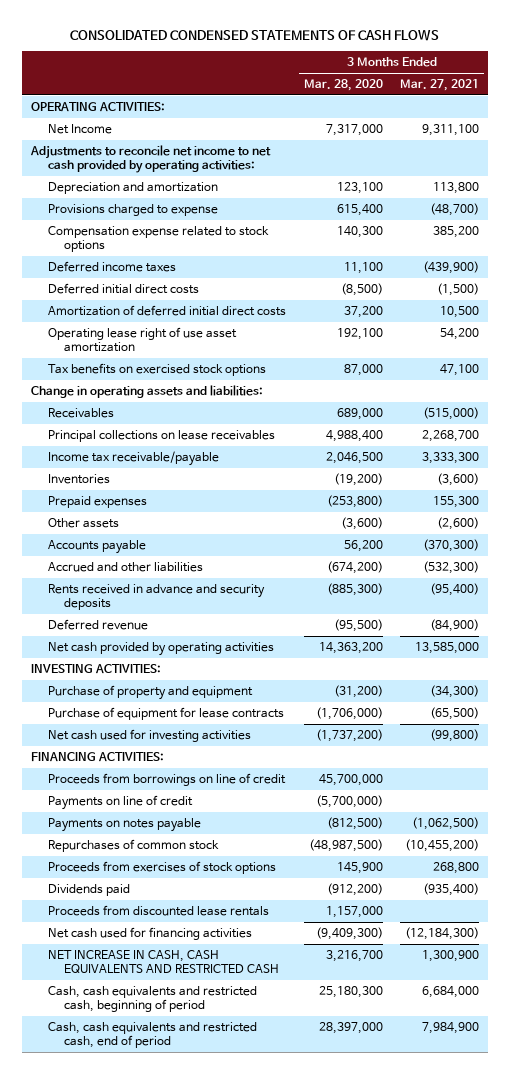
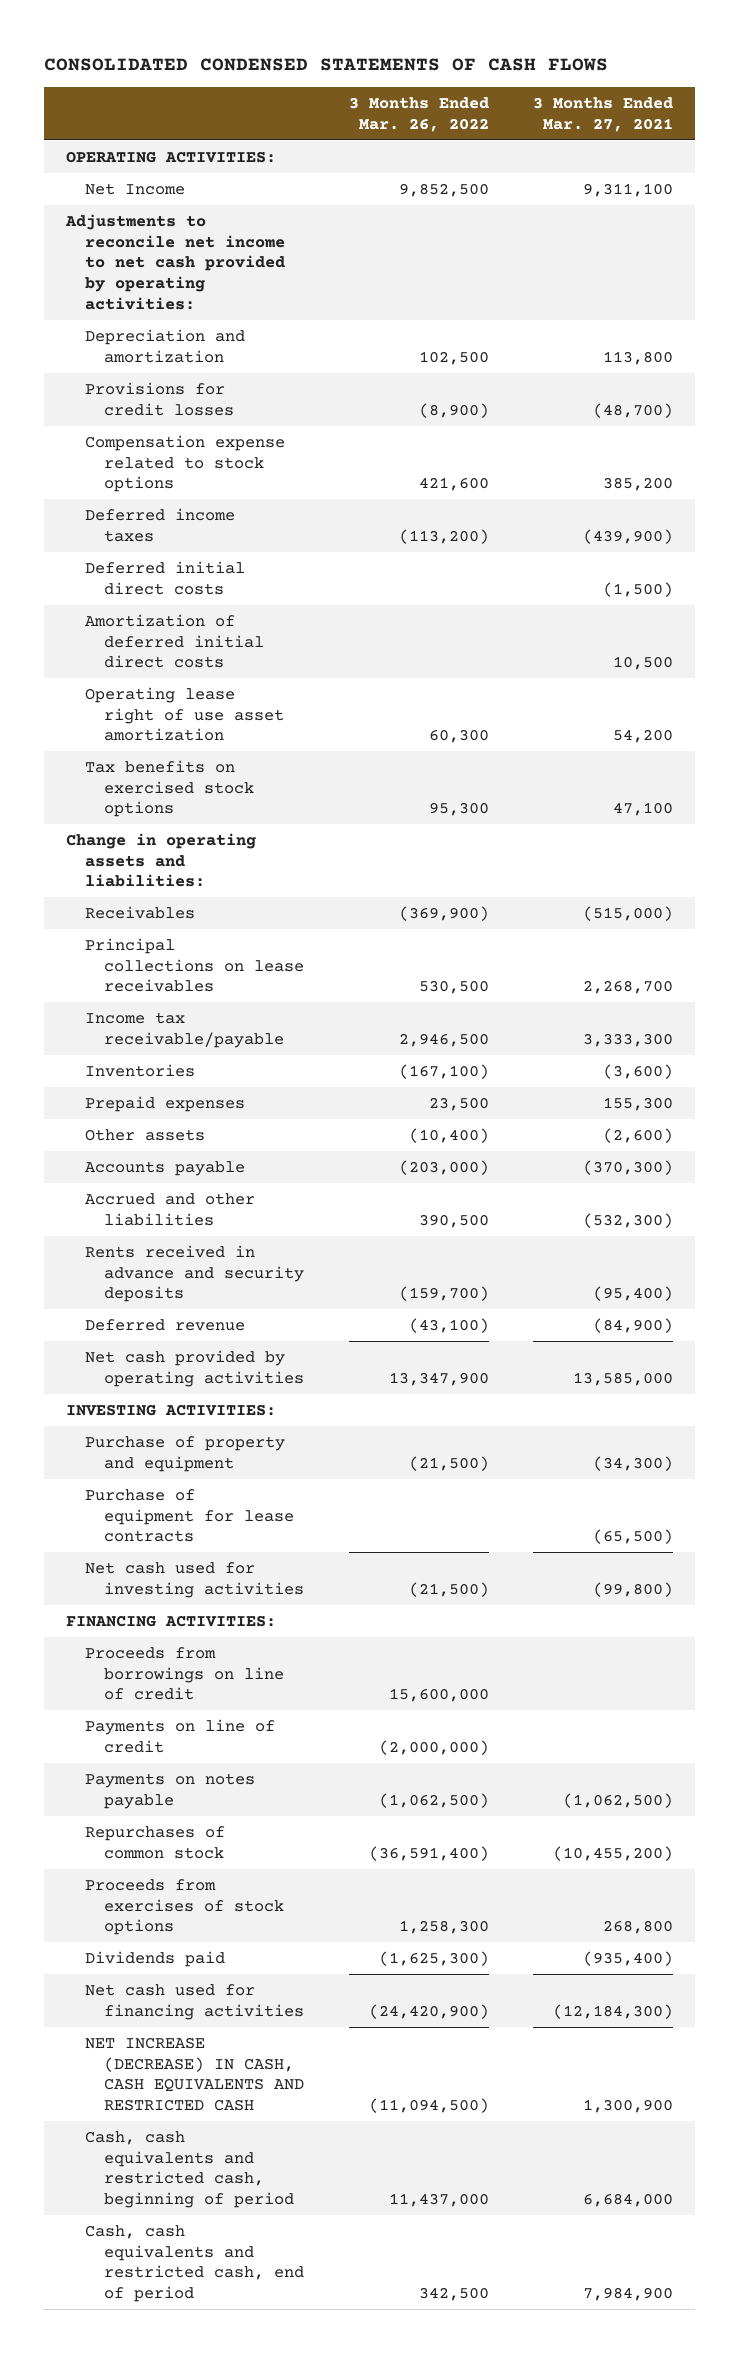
- | 3 Months Ended Mar. 28, 2020 | 3 Months Ended Mar. 27, 2021
+ | 3 Months Ended Mar. 26, 2022 | 3 Months Ended Mar. 27, 2021
- Provisions charged to expense | 615,400 | (48,700)
+ Provisions for credit losses | (8,900) | (48,700)
- Proceeds from discounted lease rentals | 1,157,000 |
- NET INCREASE IN CASH, CASH EQUIVALENTS AND RESTRICTED CASH | 3,216,700 | 1,300,900
+ NET INCREASE (DECREASE) IN CASH, CASH EQUIVALENTS AND RESTRICTED CASH | (11,094,500) | 1,300,900

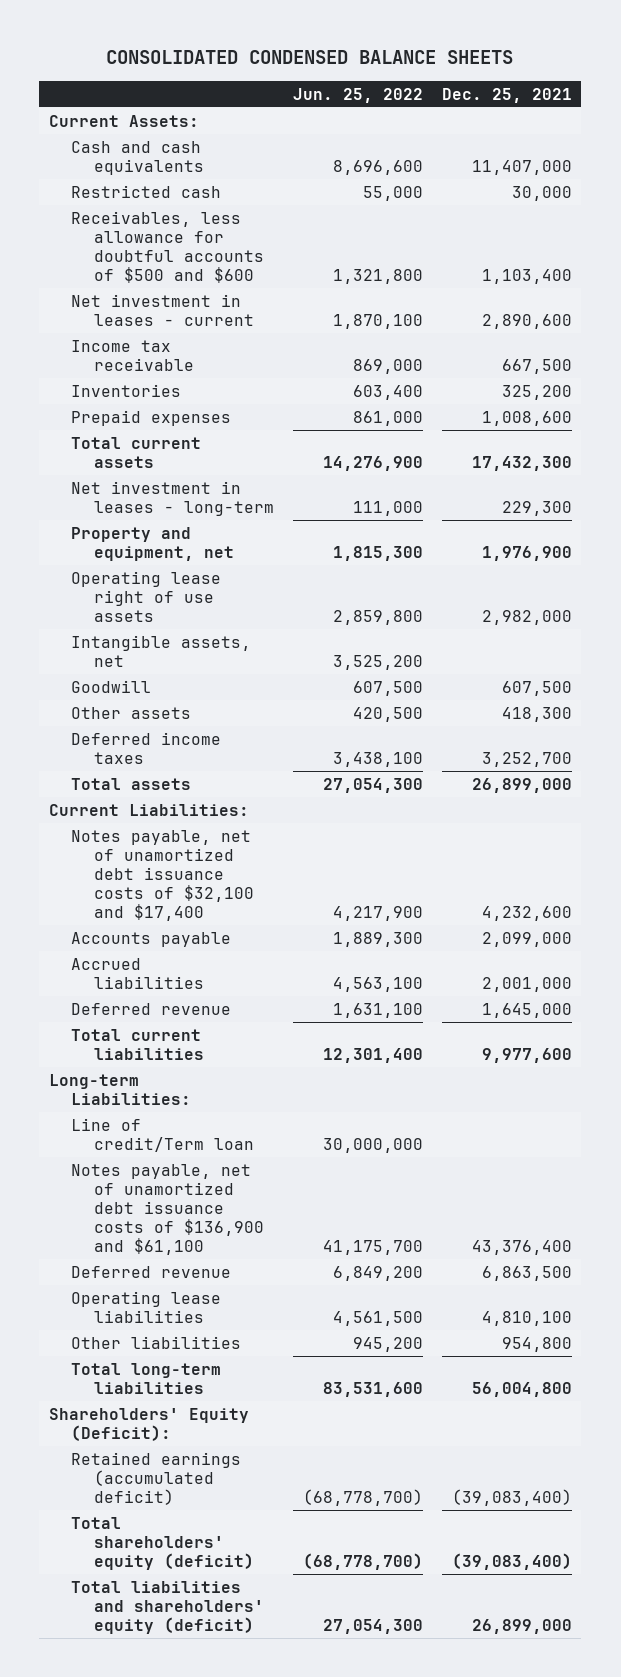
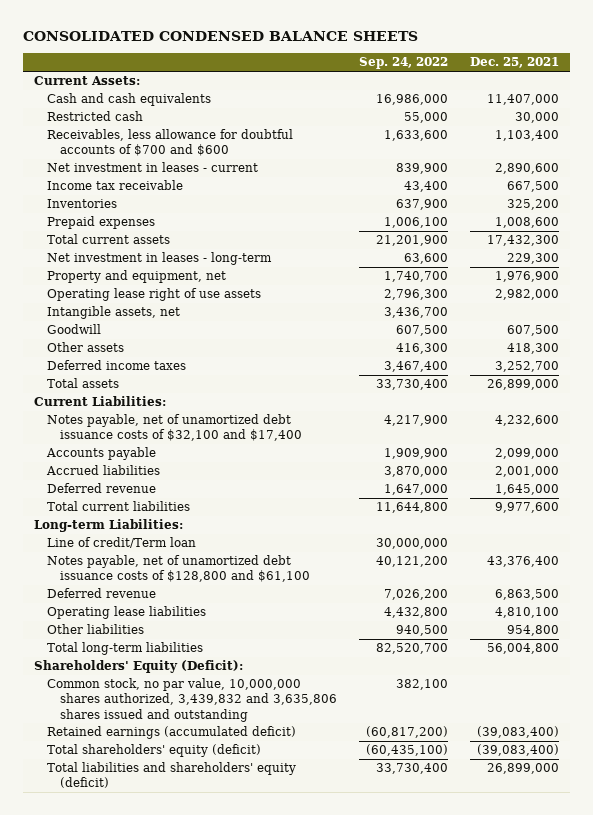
- | Jun. 25, 2022 | Dec. 25, 2021
+ | Sep. 24, 2022 | Dec. 25, 2021
- Receivables, less allowance for doubtful accounts of $500 and $600 | 1,321,800 | 1,103,400
+ Receivables, less allowance for doubtful accounts of $700 and $600 | 1,633,600 | 1,103,400
- Notes payable, net of unamortized debt issuance costs of $136,900 and $61,100 | 41,175,700 | 43,376,400
+ Notes payable, net of unamortized debt issuance costs of $128,800 and $61,100 | 40,121,200 | 43,376,400
+ Common stock, no par value, 10,000,000 shares authorized, 3,439,832 and 3,635,806 shares issued and outstanding | 382,100 |

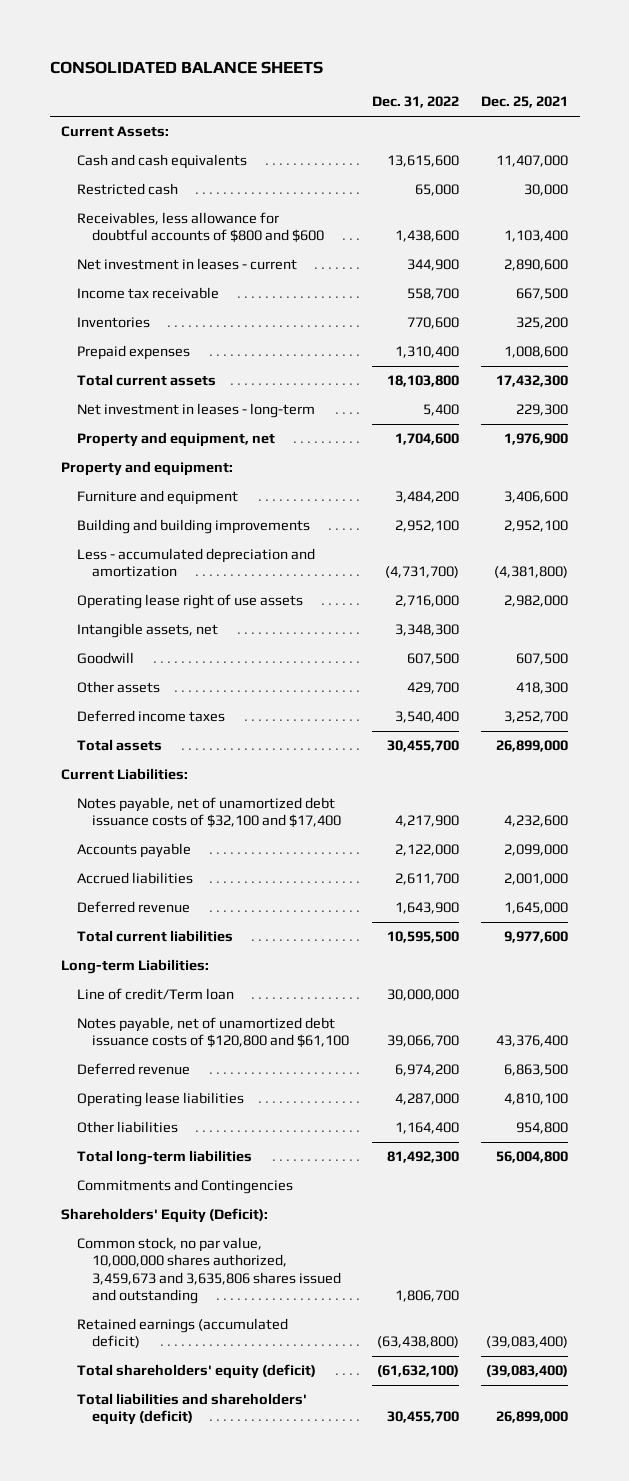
- CONSOLIDATED CONDENSED BALANCE SHEETS
+ CONSOLIDATED BALANCE SHEETS
- | Sep. 24, 2022 | Dec. 25, 2021
+ | Dec. 31, 2022 | Dec. 25, 2021
- Receivables, less allowance for doubtful accounts of $700 and $600 | 1,633,600 | 1,103,400
+ Receivables, less allowance for doubtful accounts of $800 and $600 | 1,438,600 | 1,103,400
+ Property and equipment:
+ Furniture and equipment | 3,484,200 | 3,406,600
+ Building and building improvements | 2,952,100 | 2,952,100
+ Less - accumulated depreciation and amortization | (4,731,700) | (4,381,800)
- Notes payable, net of unamortized debt issuance costs of $128,800 and $61,100 | 40,121,200 | 43,376,400
+ Notes payable, net of unamortized debt issuance costs of $120,800 and $61,100 | 39,066,700 | 43,376,400
+ Commitments and Contingencies
- Common stock, no par value, 10,000,000 shares authorized, 3,439,832 and 3,635,806 shares issued and outstanding | 382,100 |
+ Common stock, no par value, 10,000,000 shares authorized, 3,459,673 and 3,635,806 shares issued and outstanding | 1,806,700 |

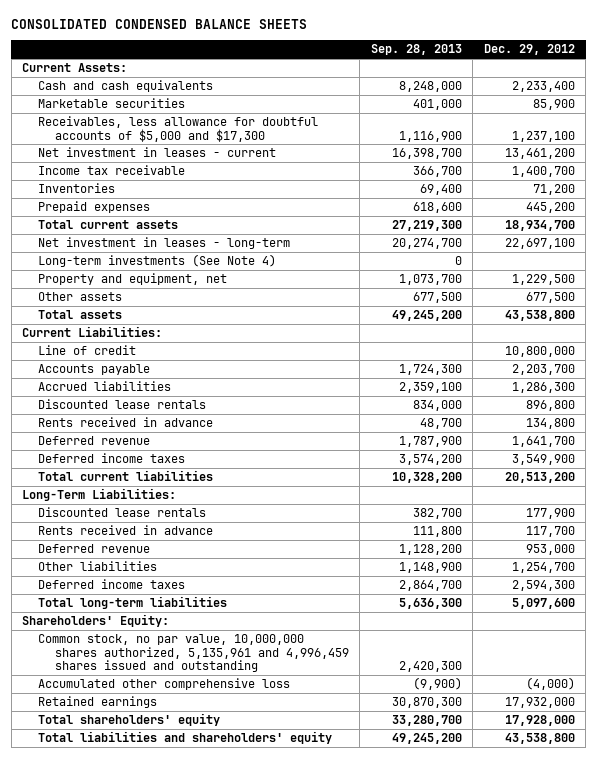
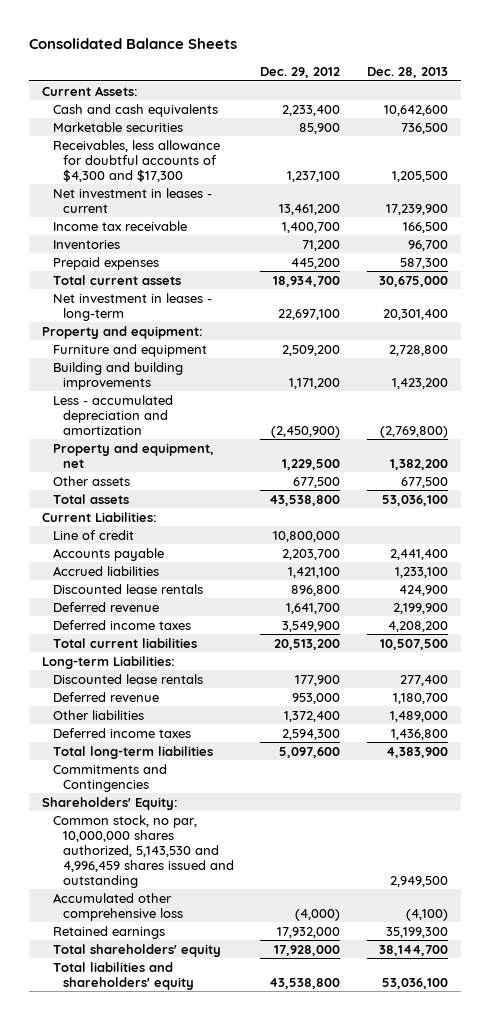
- CONSOLIDATED CONDENSED BALANCE SHEETS
+ Consolidated Balance Sheets
- | Sep. 28, 2013 | Dec. 29, 2012
+ | Dec. 29, 2012 | Dec. 28, 2013
- Receivables, less allowance for doubtful accounts of $5,000 and $17,300 | 1,116,900 | 1,237,100
+ Receivables, less allowance for doubtful accounts of $4,300 and $17,300 | 1,237,100 | 1,205,500
- Long-term investments (See Note 4) | 0 |
+ Property and equipment:
+ Furniture and equipment | 2,509,200 | 2,728,800
+ Building and building improvements | 1,171,200 | 1,423,200
+ Less - accumulated depreciation and amortization | (2,450,900) | (2,769,800)
- Accrued liabilities | 2,359,100 | 1,286,300
+ Accrued liabilities | 1,421,100 | 1,233,100
- Rents received in advance | 48,700 | 134,800
- Long-Term Liabilities:
+ Long-term Liabilities:
- Rents received in advance | 111,800 | 117,700
- Other liabilities | 1,148,900 | 1,254,700
+ Other liabilities | 1,372,400 | 1,489,000
+ Commitments and Contingencies
- Common stock, no par value, 10,000,000 shares authorized, 5,135,961 and 4,996,459 shares issued and outstanding | 2,420,300 |
+ Common stock, no par, 10,000,000 shares authorized, 5,143,530 and 4,996,459 shares issued and outstanding | | 2,949,500

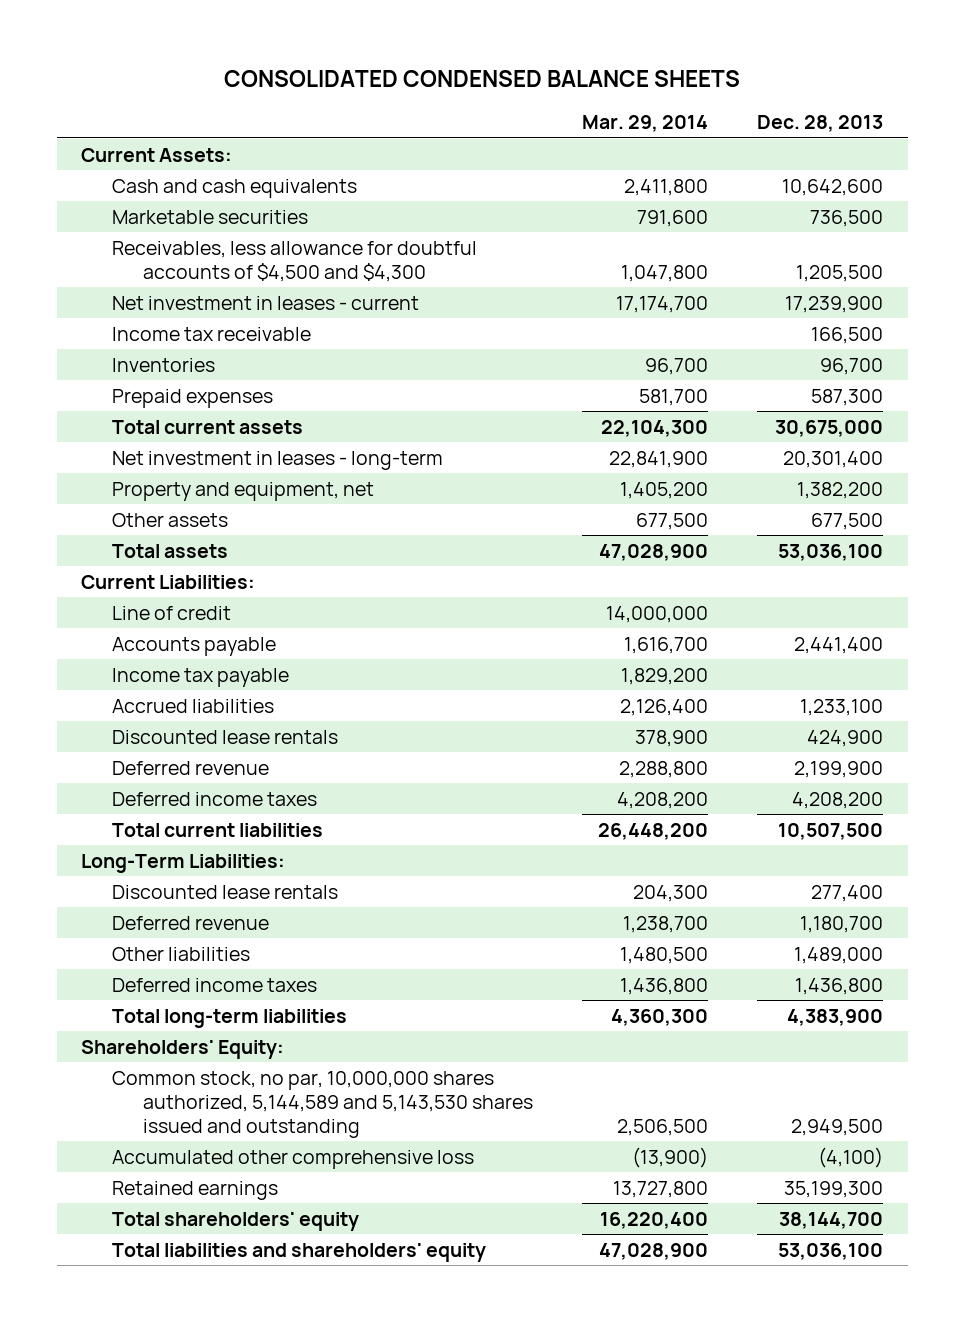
- Consolidated Balance Sheets
+ CONSOLIDATED CONDENSED BALANCE SHEETS
- | Dec. 29, 2012 | Dec. 28, 2013
+ | Mar. 29, 2014 | Dec. 28, 2013
- Receivables, less allowance for doubtful accounts of $4,300 and $17,300 | 1,237,100 | 1,205,500
+ Receivables, less allowance for doubtful accounts of $4,500 and $4,300 | 1,047,800 | 1,205,500
- Property and equipment:
- Furniture and equipment | 2,509,200 | 2,728,800
- Building and building improvements | 1,171,200 | 1,423,200
- Less - accumulated depreciation and amortization | (2,450,900) | (2,769,800)
+ Income tax payable | 1,829,200 |
- Long-term Liabilities:
+ Long-Term Liabilities:
- Commitments and Contingencies
- Common stock, no par, 10,000,000 shares authorized, 5,143,530 and 4,996,459 shares issued and outstanding | | 2,949,500
+ Common stock, no par, 10,000,000 shares authorized, 5,144,589 and 5,143,530 shares issued and outstanding | 2,506,500 | 2,949,500

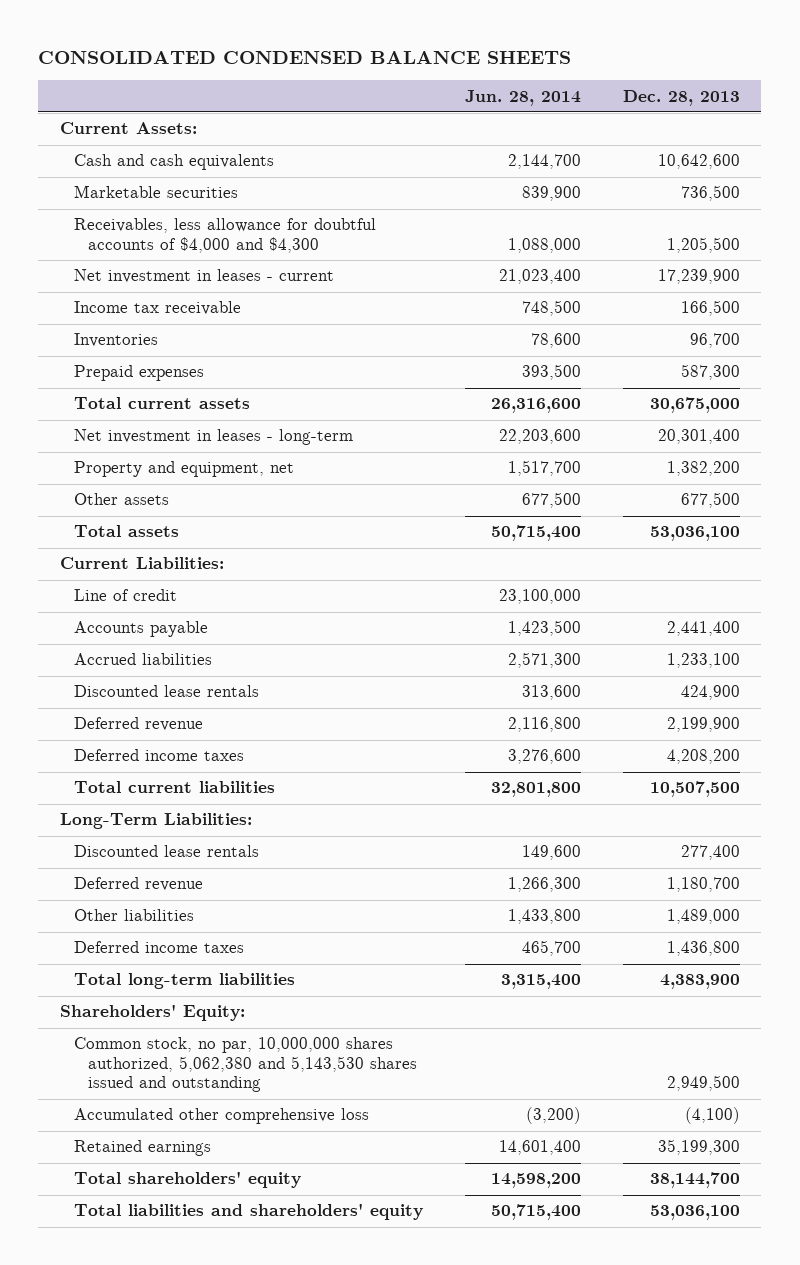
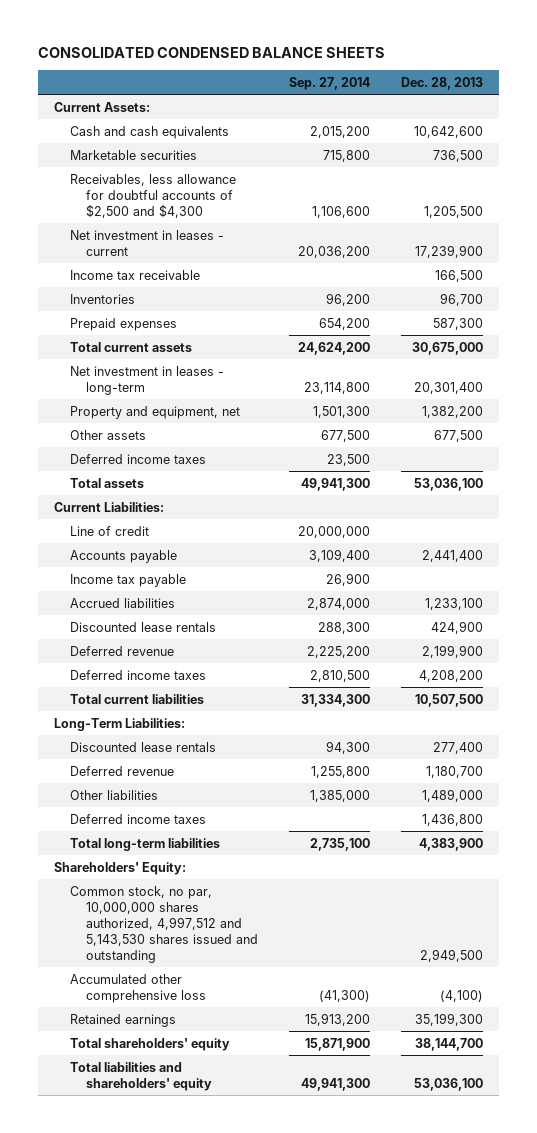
- | Jun. 28, 2014 | Dec. 28, 2013
+ | Sep. 27, 2014 | Dec. 28, 2013
- Receivables, less allowance for doubtful accounts of $4,000 and $4,300 | 1,088,000 | 1,205,500
+ Receivables, less allowance for doubtful accounts of $2,500 and $4,300 | 1,106,600 | 1,205,500
+ Deferred income taxes | 23,500 |
+ Income tax payable | 26,900 |
- Common stock, no par, 10,000,000 shares authorized, 5,062,380 and 5,143,530 shares issued and outstanding | | 2,949,500
+ Common stock, no par, 10,000,000 shares authorized, 4,997,512 and 5,143,530 shares issued and outstanding | | 2,949,500

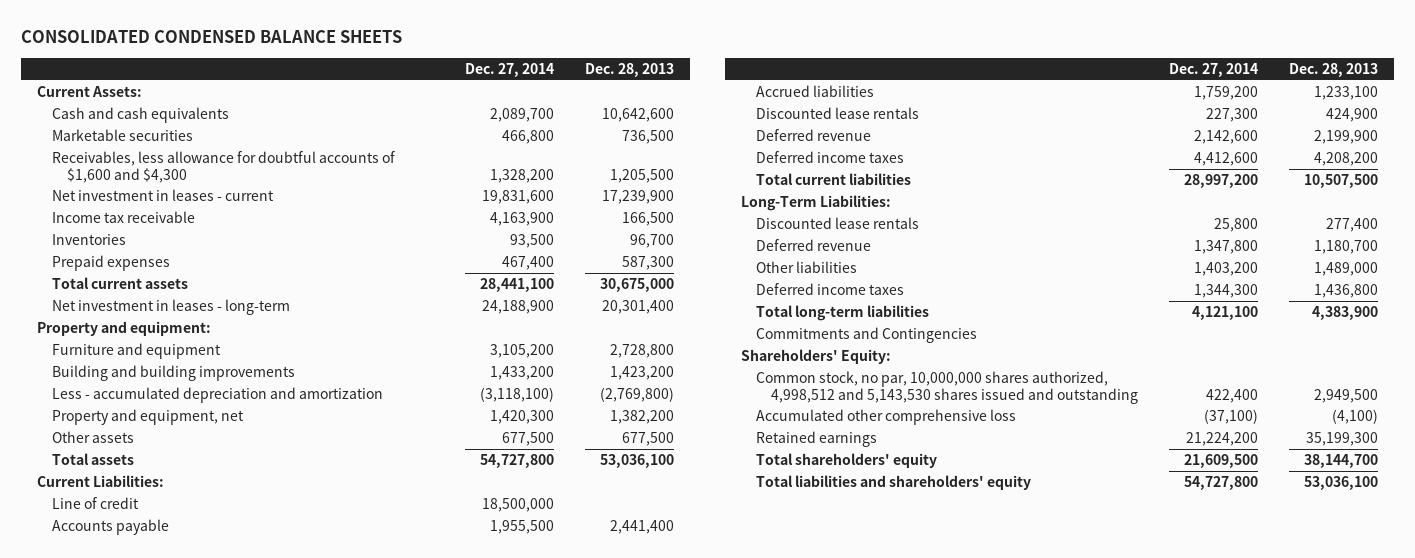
- | Sep. 27, 2014 | Dec. 28, 2013
+ | Dec. 27, 2014 | Dec. 28, 2013
- Receivables, less allowance for doubtful accounts of $2,500 and $4,300 | 1,106,600 | 1,205,500
+ Receivables, less allowance for doubtful accounts of $1,600 and $4,300 | 1,328,200 | 1,205,500
+ Property and equipment:
+ Furniture and equipment | 3,105,200 | 2,728,800
+ Building and building improvements | 1,433,200 | 1,423,200
+ Less - accumulated depreciation and amortization | (3,118,100) | (2,769,800)
- Deferred income taxes | 23,500 |
- Income tax payable | 26,900 |
+ Commitments and Contingencies
- Common stock, no par, 10,000,000 shares authorized, 4,997,512 and 5,143,530 shares issued and outstanding | | 2,949,500
+ Common stock, no par, 10,000,000 shares authorized, 4,998,512 and 5,143,530 shares issued and outstanding | 422,400 | 2,949,500

